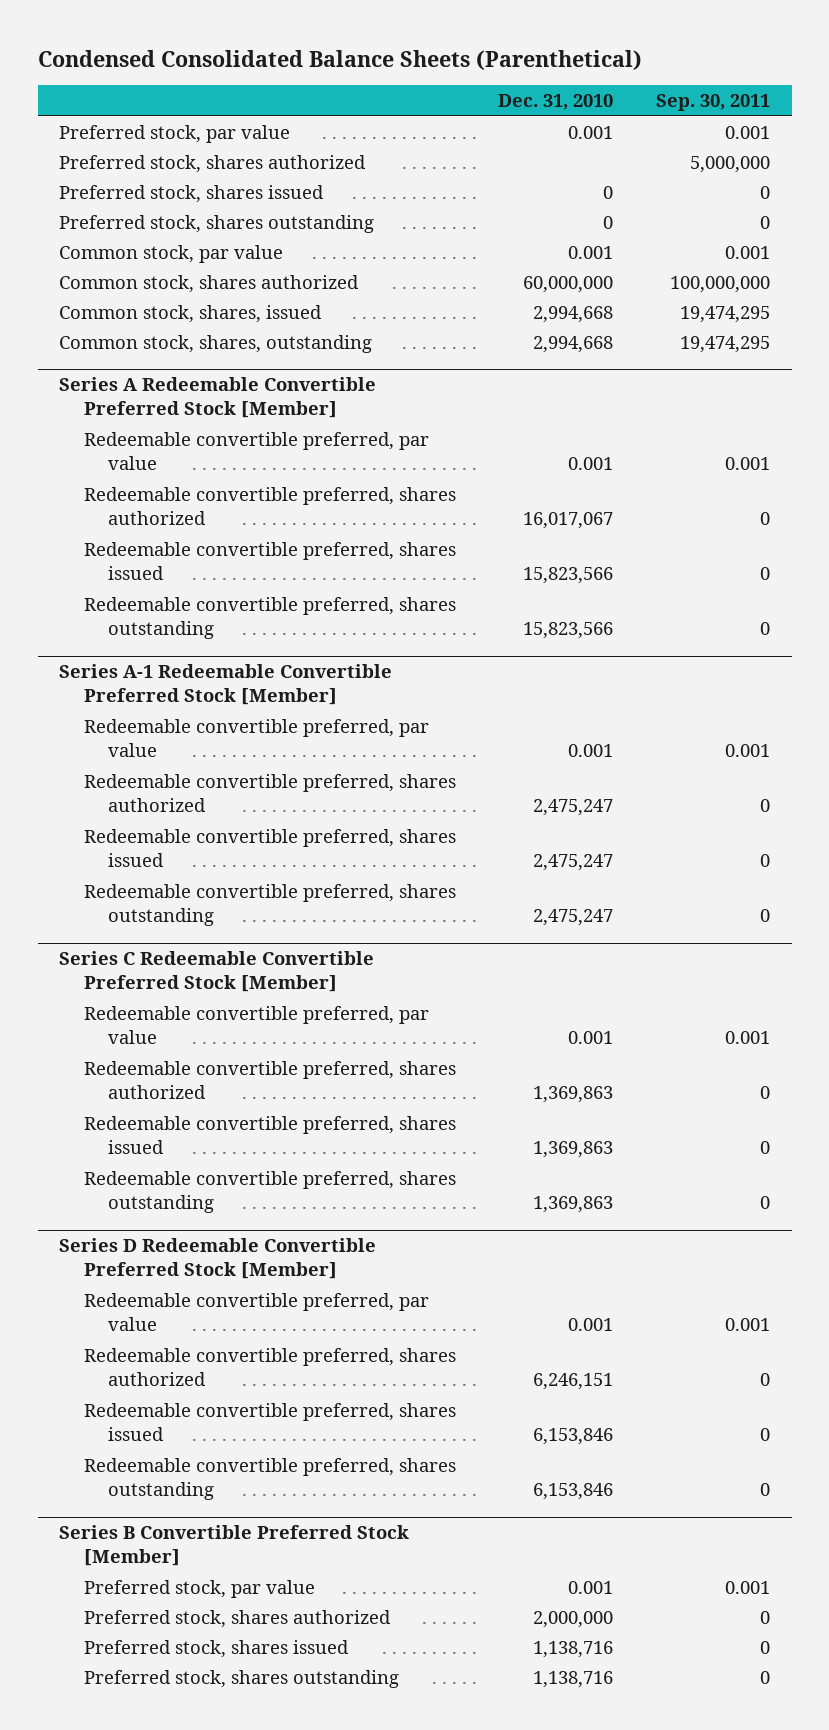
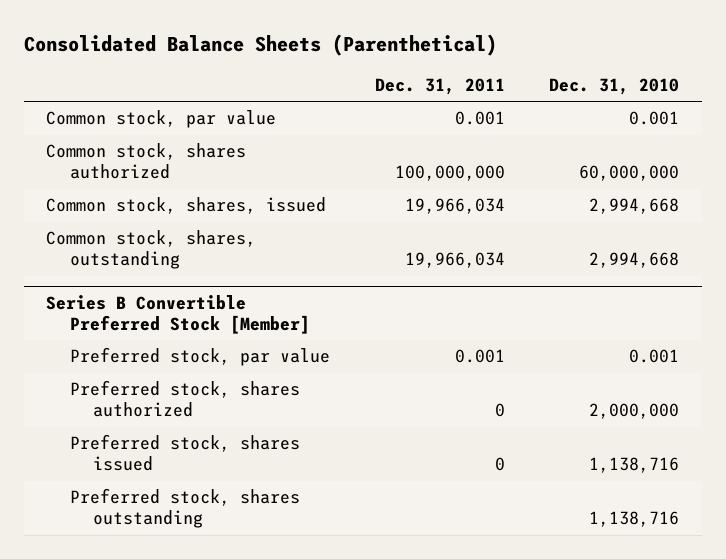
- Condensed Consolidated Balance Sheets (Parenthetical)
+ Consolidated Balance Sheets (Parenthetical)
- | Dec. 31, 2010 | Sep. 30, 2011
+ | Dec. 31, 2011 | Dec. 31, 2010
- Preferred stock, par value | 0.001 | 0.001
- Preferred stock, shares authorized | | 5,000,000
- Preferred stock, shares issued | 0 | 0
- Preferred stock, shares outstanding | 0 | 0
- Series A Redeemable Convertible Preferred Stock [Member]
- Redeemable convertible preferred, par value | 0.001 | 0.001
- Redeemable convertible preferred, shares authorized | 16,017,067 | 0
- Redeemable convertible preferred, shares issued | 15,823,566 | 0
- Redeemable convertible preferred, shares outstanding | 15,823,566 | 0
- Series A-1 Redeemable Convertible Preferred Stock [Member]
- Redeemable convertible preferred, par value | 0.001 | 0.001
- Redeemable convertible preferred, shares authorized | 2,475,247 | 0
- Redeemable convertible preferred, shares issued | 2,475,247 | 0
- Redeemable convertible preferred, shares outstanding | 2,475,247 | 0
- Series C Redeemable Convertible Preferred Stock [Member]
- Redeemable convertible preferred, par value | 0.001 | 0.001
- Redeemable convertible preferred, shares authorized | 1,369,863 | 0
- Redeemable convertible preferred, shares issued | 1,369,863 | 0
- Redeemable convertible preferred, shares outstanding | 1,369,863 | 0
- Series D Redeemable Convertible Preferred Stock [Member]
- Redeemable convertible preferred, par value | 0.001 | 0.001
- Redeemable convertible preferred, shares authorized | 6,246,151 | 0
- Redeemable convertible preferred, shares issued | 6,153,846 | 0
- Redeemable convertible preferred, shares outstanding | 6,153,846 | 0

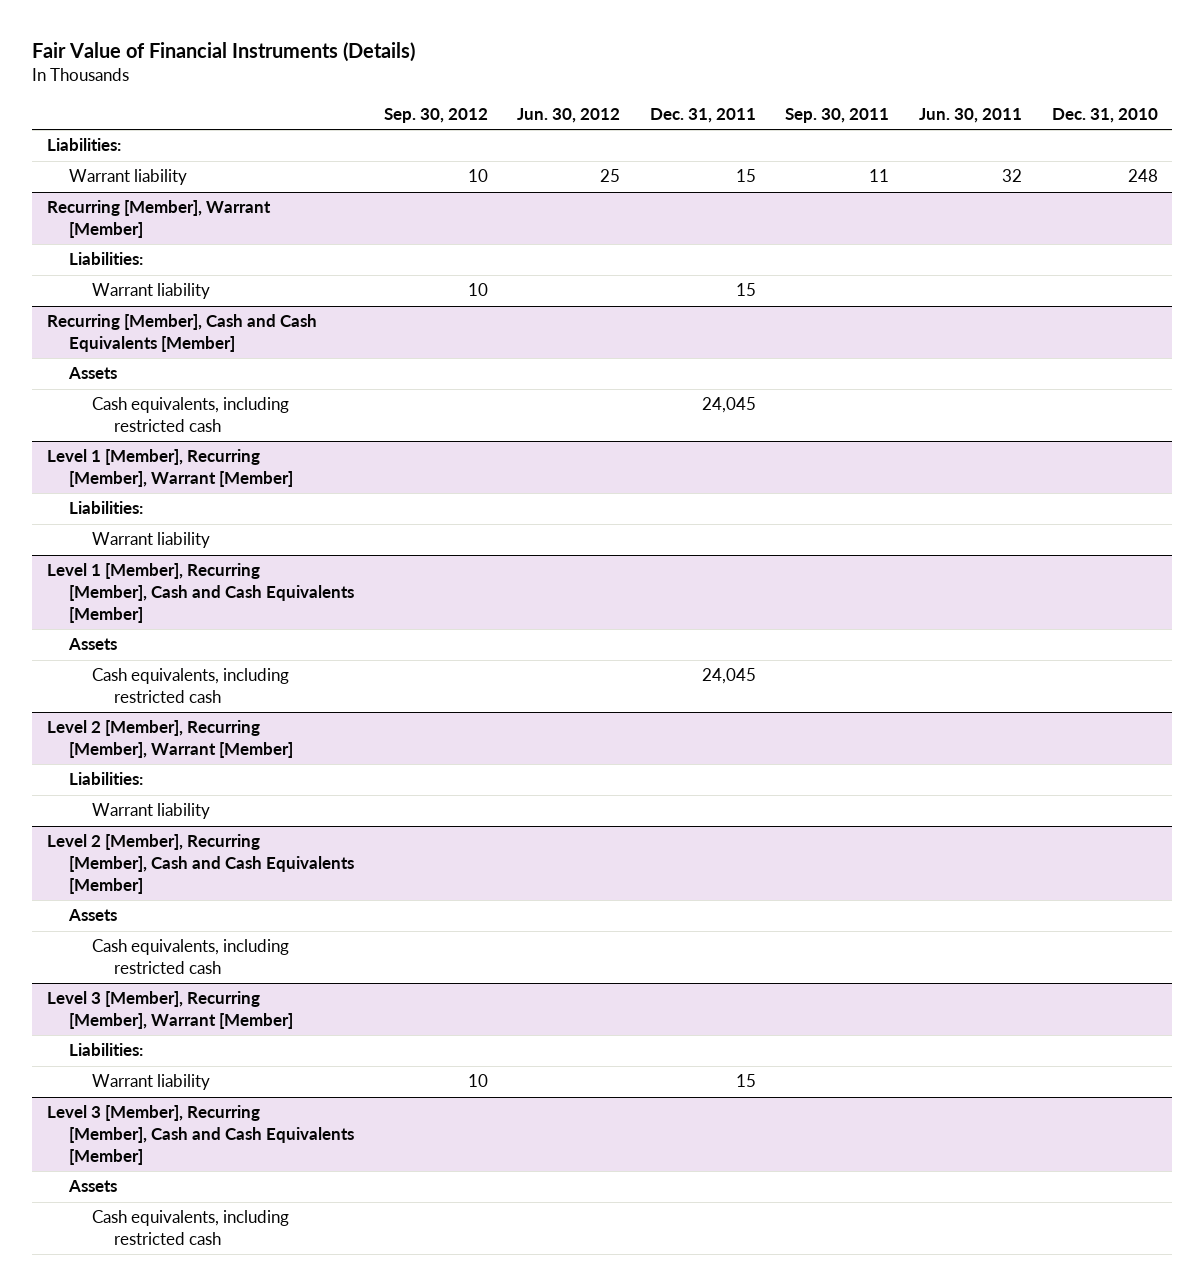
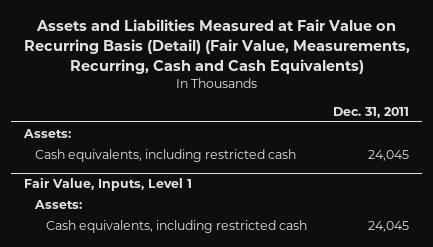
- Fair Value of Financial Instruments (Details)
+ Assets and Liabilities Measured at Fair Value on Recurring Basis (Detail) (Fair Value, Measurements, Recurring, Cash and Cash Equivalents)
- | Sep. 30, 2012 | Jun. 30, 2012 | Dec. 31, 2011 | Sep. 30, 2011 | Jun. 30, 2011 | Dec. 31, 2010
+ | Dec. 31, 2011
- Liabilities:
- Warrant liability | 10 | 25 | 15 | 11 | 32 | 248
- Recurring [Member], Warrant [Member]
- Liabilities:
- Warrant liability | 10 | | 15 | | |
- Recurring [Member], Cash and Cash Equivalents [Member]
- Assets
+ Assets:
- Level 1 [Member], Recurring [Member], Warrant [Member]
- Liabilities:
- Warrant liability
- Level 1 [Member], Recurring [Member], Cash and Cash Equivalents [Member]
- Assets
+ Fair Value, Inputs, Level 1
+ Assets:
- Level 2 [Member], Recurring [Member], Warrant [Member]
- Liabilities:
- Warrant liability
- Level 2 [Member], Recurring [Member], Cash and Cash Equivalents [Member]
- Assets
- Cash equivalents, including restricted cash
- Level 3 [Member], Recurring [Member], Warrant [Member]
- Liabilities:
- Warrant liability | 10 | | 15 | | |
- Level 3 [Member], Recurring [Member], Cash and Cash Equivalents [Member]
- Assets
- Cash equivalents, including restricted cash

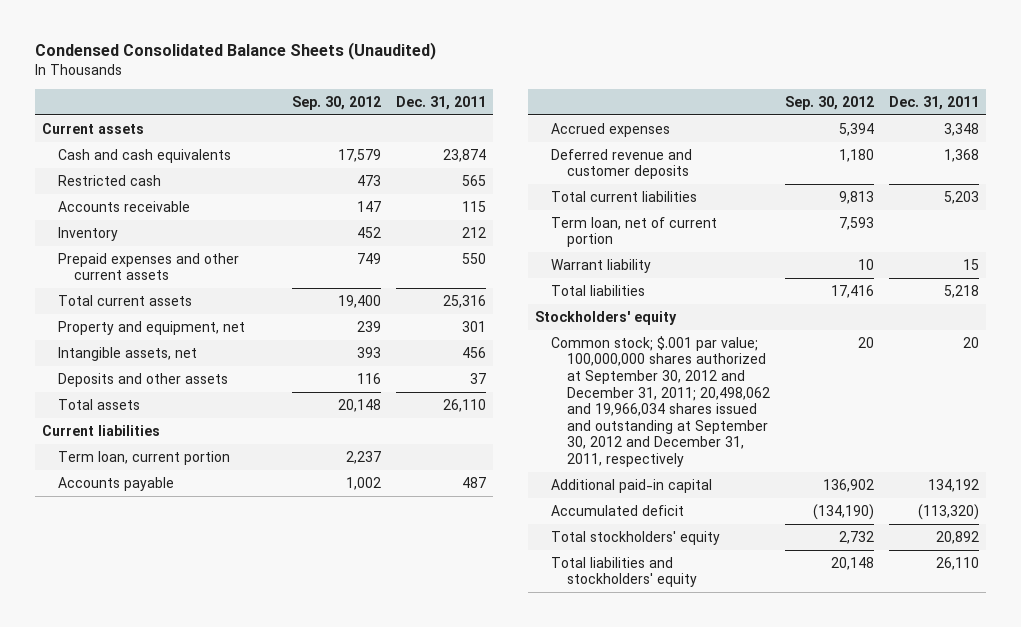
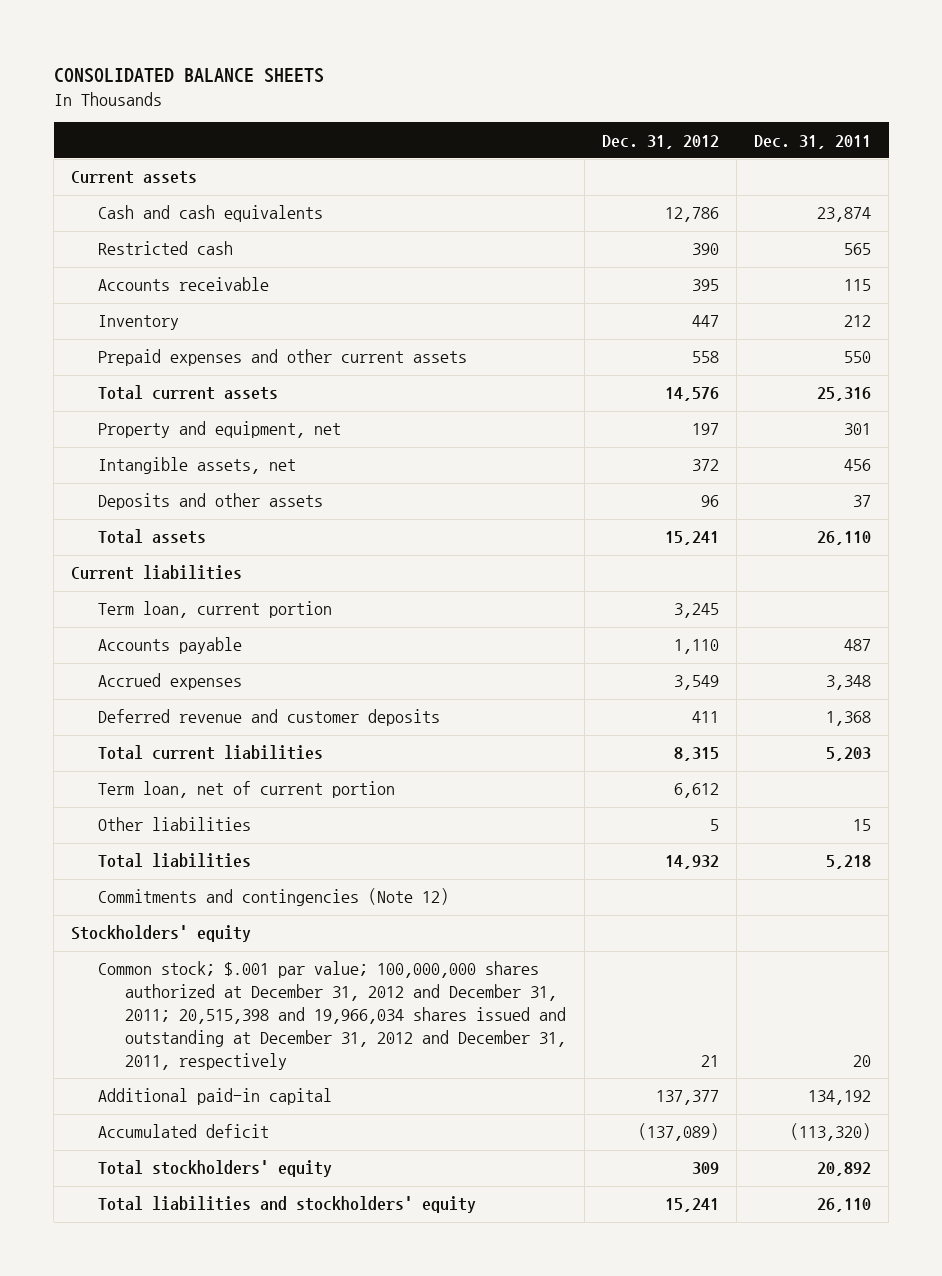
- Condensed Consolidated Balance Sheets (Unaudited)
+ CONSOLIDATED BALANCE SHEETS
- | Sep. 30, 2012 | Dec. 31, 2011
+ | Dec. 31, 2012 | Dec. 31, 2011
- Warrant liability | 10 | 15
+ Other liabilities | 5 | 15
+ Commitments and contingencies (Note 12)
- Common stock; $.001 par value; 100,000,000 shares authorized at September 30, 2012 and December 31, 2011; 20,498,062 and 19,966,034 shares issued and outstanding at September 30, 2012 and December 31, 2011, respectively | 20 | 20
+ Common stock; $.001 par value; 100,000,000 shares authorized at December 31, 2012 and December 31, 2011; 20,515,398 and 19,966,034 shares issued and outstanding at December 31, 2012 and December 31, 2011, respectively | 21 | 20

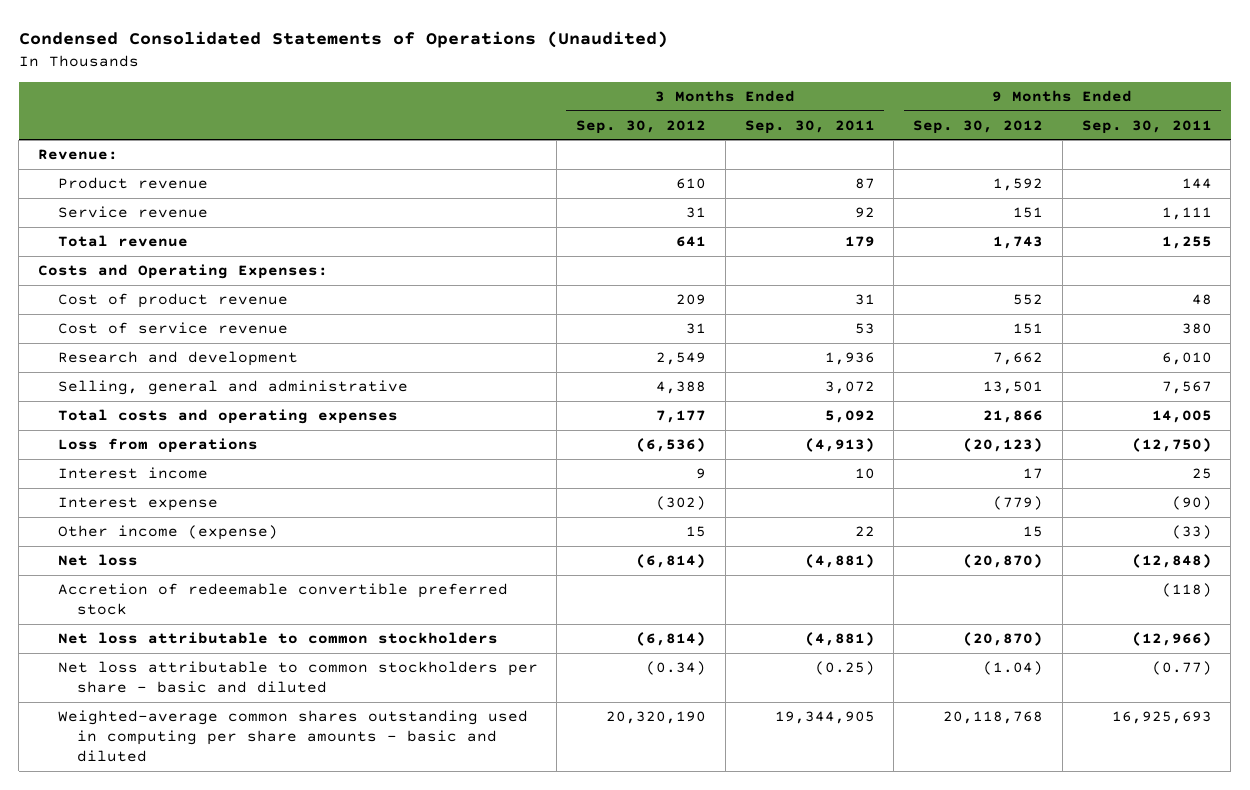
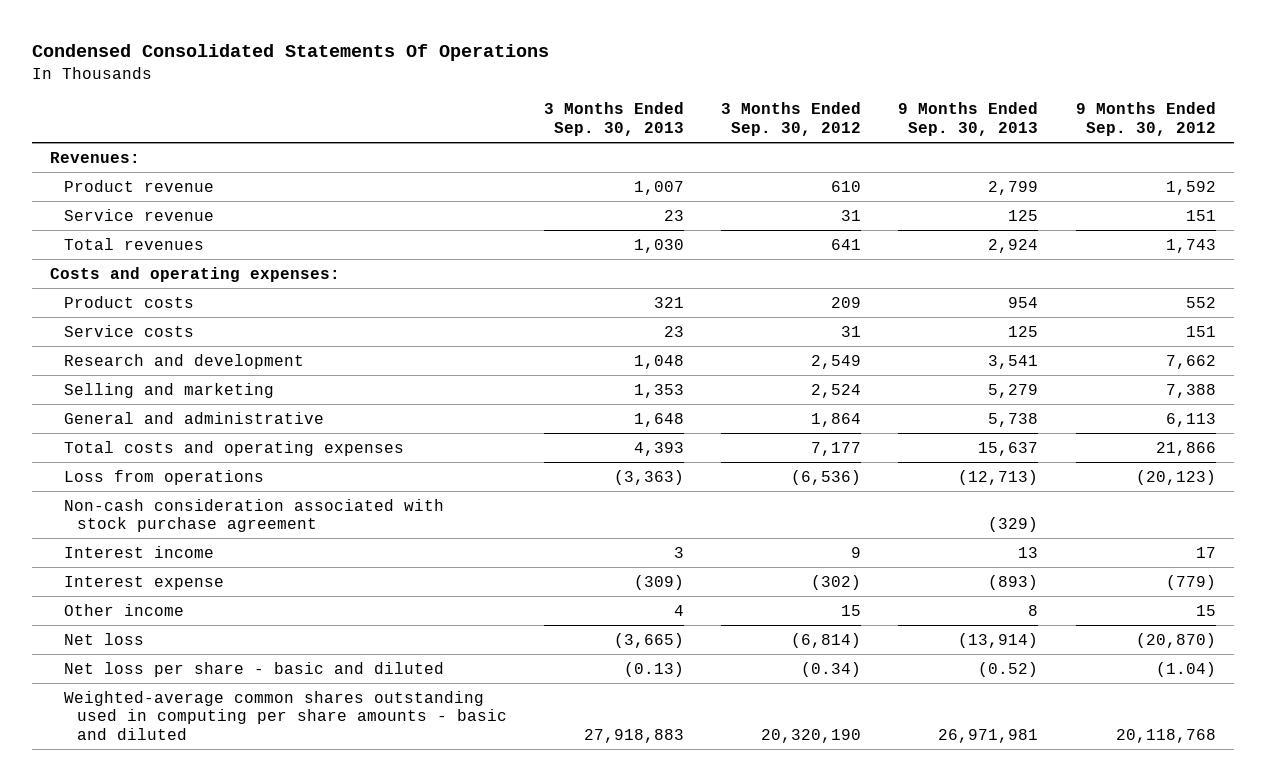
- Condensed Consolidated Statements of Operations (Unaudited)
+ Condensed Consolidated Statements Of Operations
- | 3 Months Ended Sep. 30, 2012 | 3 Months Ended Sep. 30, 2011 | 9 Months Ended Sep. 30, 2012 | 9 Months Ended Sep. 30, 2011
+ | 3 Months Ended Sep. 30, 2013 | 3 Months Ended Sep. 30, 2012 | 9 Months Ended Sep. 30, 2013 | 9 Months Ended Sep. 30, 2012
- Revenue:
+ Revenues:
- Total revenue | 641 | 179 | 1,743 | 1,255
- Costs and Operating Expenses:
- Cost of product revenue | 209 | 31 | 552 | 48
- Cost of service revenue | 31 | 53 | 151 | 380
+ Total revenues | 1,030 | 641 | 2,924 | 1,743
+ Costs and operating expenses:
+ Product costs | 321 | 209 | 954 | 552
+ Service costs | 23 | 31 | 125 | 151
- Selling, general and administrative | 4,388 | 3,072 | 13,501 | 7,567
+ Selling and marketing | 1,353 | 2,524 | 5,279 | 7,388
+ General and administrative | 1,648 | 1,864 | 5,738 | 6,113
+ Non-cash consideration associated with stock purchase agreement | | | (329) |
- Other income (expense) | 15 | 22 | 15 | (33)
+ Other income | 4 | 15 | 8 | 15
- Accretion of redeemable convertible preferred stock | | | | (118)
- Net loss attributable to common stockholders | (6,814) | (4,881) | (20,870) | (12,966)
- Net loss attributable to common stockholders per share - basic and diluted | (0.34) | (0.25) | (1.04) | (0.77)
+ Net loss per share - basic and diluted | (0.13) | (0.34) | (0.52) | (1.04)

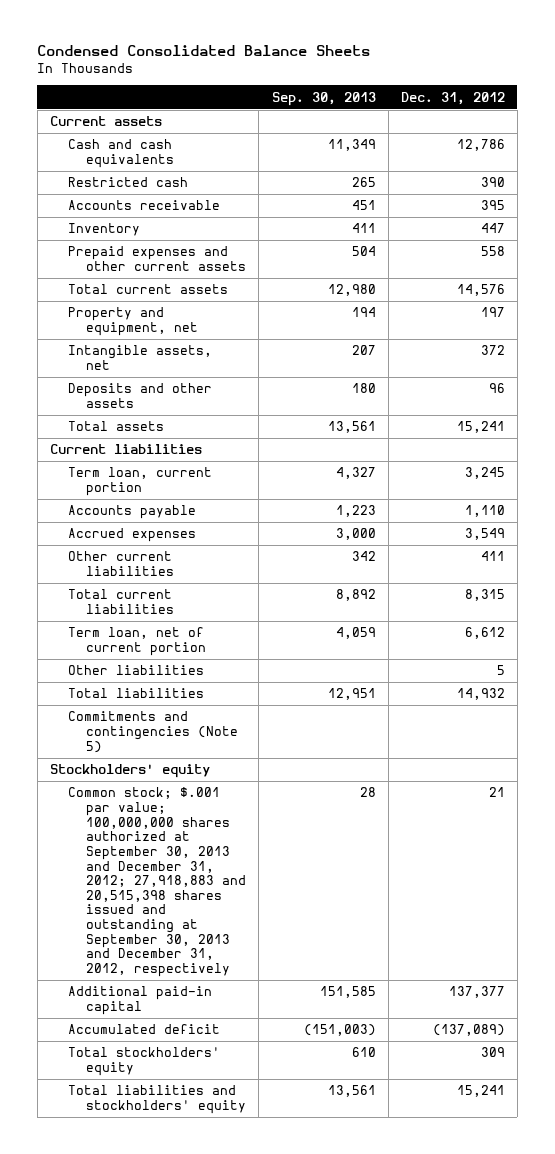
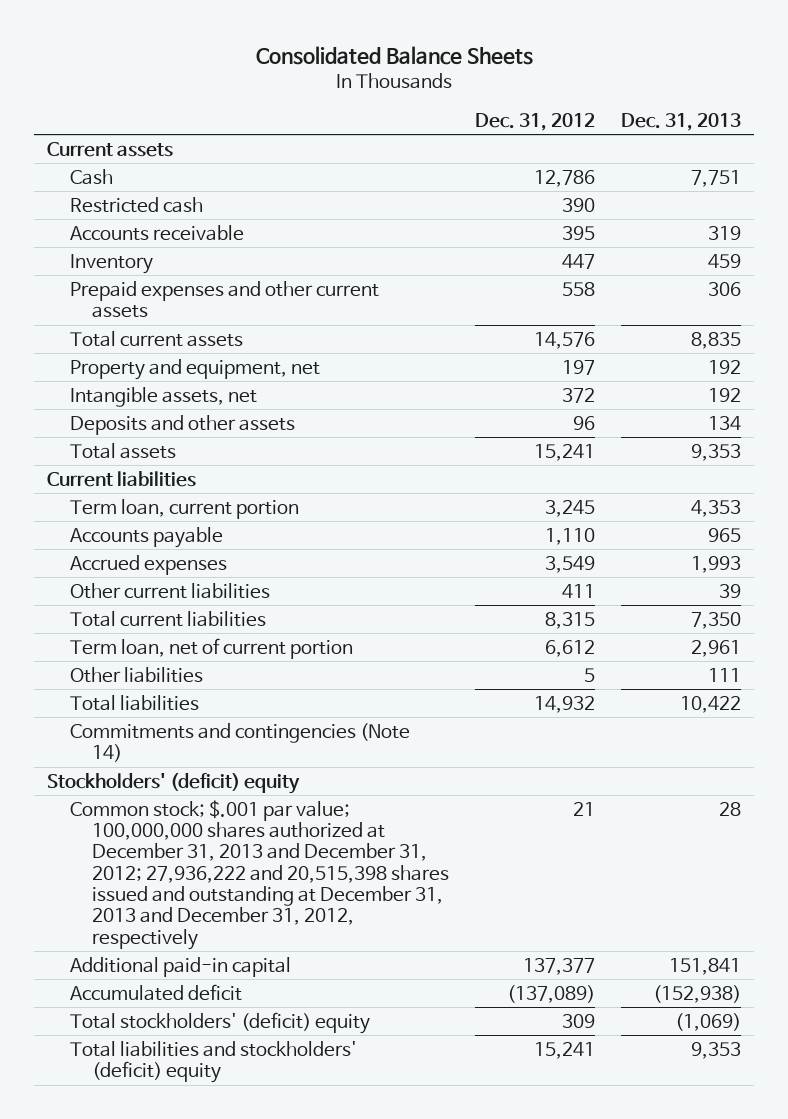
- Condensed Consolidated Balance Sheets
+ Consolidated Balance Sheets
- | Sep. 30, 2013 | Dec. 31, 2012
+ | Dec. 31, 2012 | Dec. 31, 2013
- Cash and cash equivalents | 11,349 | 12,786
+ Cash | 12,786 | 7,751
- Commitments and contingencies (Note 5)
- Stockholders' equity
- Common stock; $.001 par value; 100,000,000 shares authorized at September 30, 2013 and December 31, 2012; 27,918,883 and 20,515,398 shares issued and outstanding at September 30, 2013 and December 31, 2012, respectively | 28 | 21
+ Commitments and contingencies (Note 14)
+ Stockholders' (deficit) equity
+ Common stock; $.001 par value; 100,000,000 shares authorized at December 31, 2013 and December 31, 2012; 27,936,222 and 20,515,398 shares issued and outstanding at December 31, 2013 and December 31, 2012, respectively | 21 | 28
- Total stockholders' equity | 610 | 309
- Total liabilities and stockholders' equity | 13,561 | 15,241
+ Total stockholders' (deficit) equity | 309 | (1,069)
+ Total liabilities and stockholders' (deficit) equity | 15,241 | 9,353

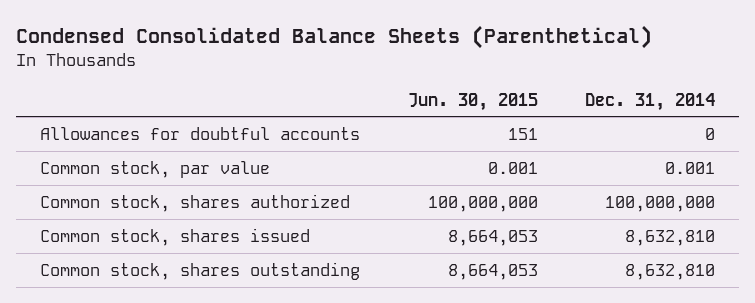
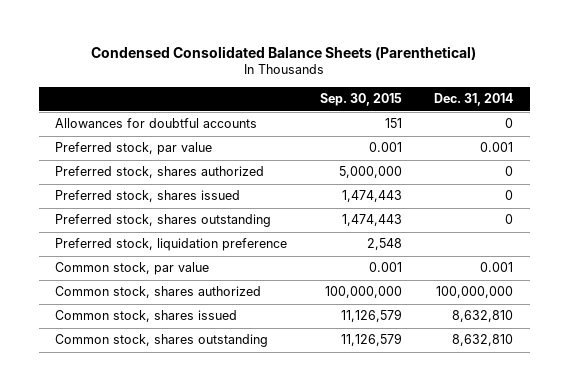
- | Jun. 30, 2015 | Dec. 31, 2014
+ | Sep. 30, 2015 | Dec. 31, 2014
+ Preferred stock, par value | 0.001 | 0.001
+ Preferred stock, shares authorized | 5,000,000 | 0
+ Preferred stock, shares issued | 1,474,443 | 0
+ Preferred stock, shares outstanding | 1,474,443 | 0
+ Preferred stock, liquidation preference | 2,548 |

